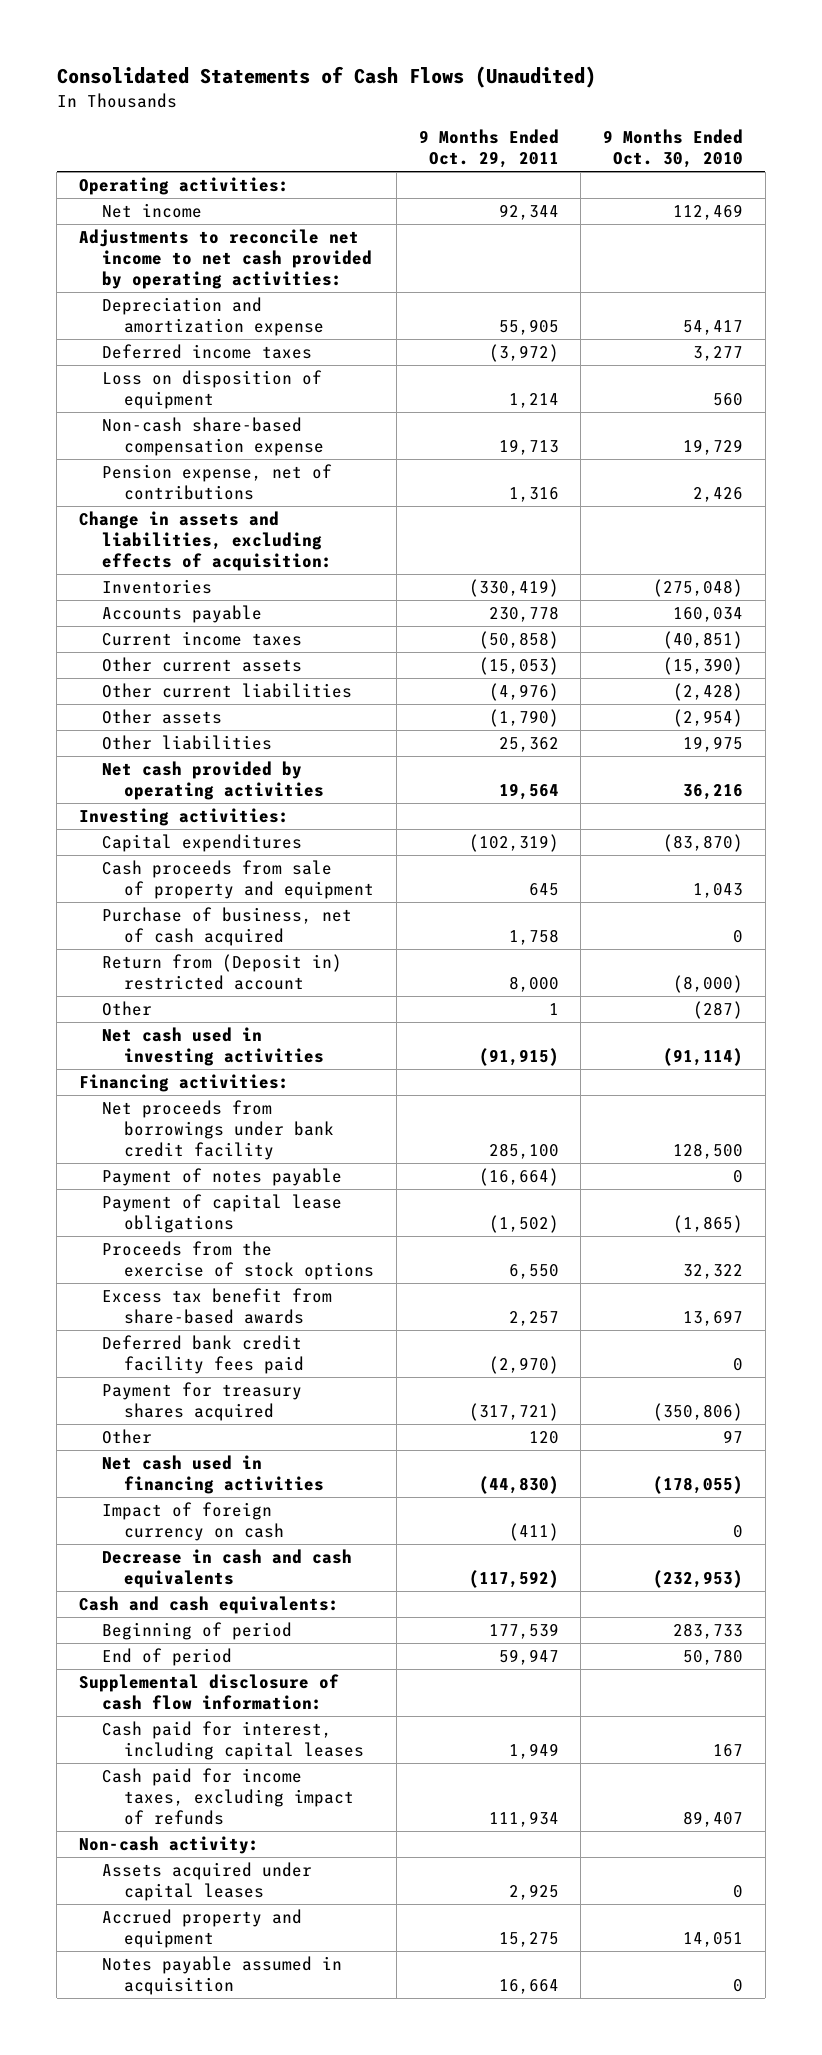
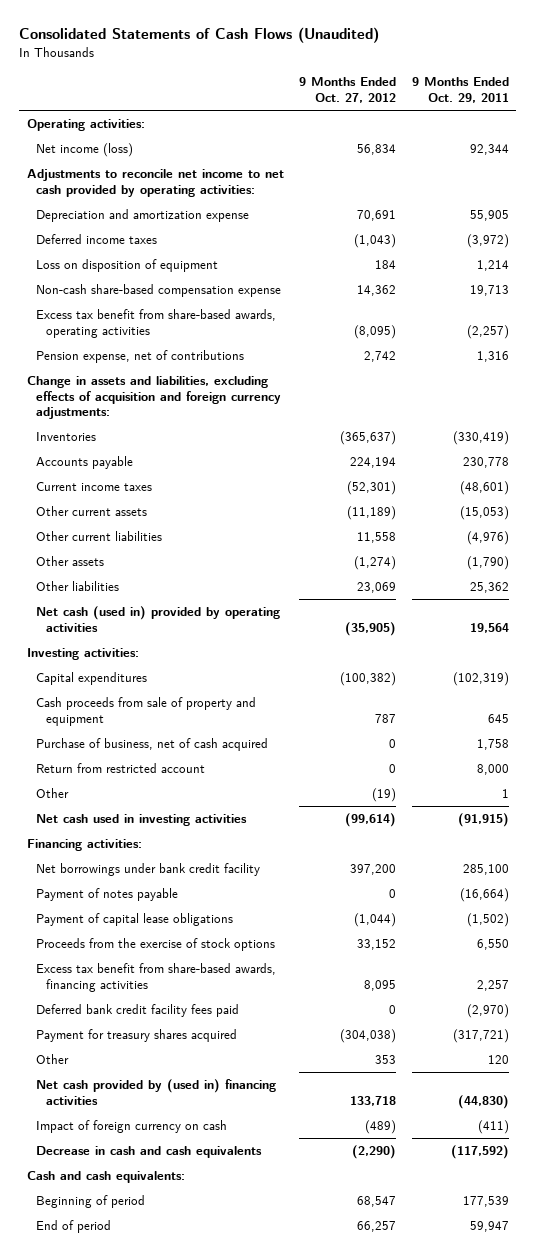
- | 9 Months Ended Oct. 29, 2011 | 9 Months Ended Oct. 30, 2010
+ | 9 Months Ended Oct. 27, 2012 | 9 Months Ended Oct. 29, 2011
- Net income | 92,344 | 112,469
+ Net income (loss) | 56,834 | 92,344
+ Excess tax benefit from share-based awards, operating activities | (8,095) | (2,257)
- Change in assets and liabilities, excluding effects of acquisition:
+ Change in assets and liabilities, excluding effects of acquisition and foreign currency adjustments:
- Current income taxes | (50,858) | (40,851)
+ Current income taxes | (52,301) | (48,601)
- Net cash provided by operating activities | 19,564 | 36,216
+ Net cash (used in) provided by operating activities | (35,905) | 19,564
- Return from (Deposit in) restricted account | 8,000 | (8,000)
+ Return from restricted account | 0 | 8,000
- Net proceeds from borrowings under bank credit facility | 285,100 | 128,500
+ Net borrowings under bank credit facility | 397,200 | 285,100
- Excess tax benefit from share-based awards | 2,257 | 13,697
+ Excess tax benefit from share-based awards, financing activities | 8,095 | 2,257
- Net cash used in financing activities | (44,830) | (178,055)
+ Net cash provided by (used in) financing activities | 133,718 | (44,830)
- Supplemental disclosure of cash flow information:
- Cash paid for interest, including capital leases | 1,949 | 167
- Cash paid for income taxes, excluding impact of refunds | 111,934 | 89,407
- Non-cash activity:
- Assets acquired under capital leases | 2,925 | 0
- Accrued property and equipment | 15,275 | 14,051
- Notes payable assumed in acquisition | 16,664 | 0

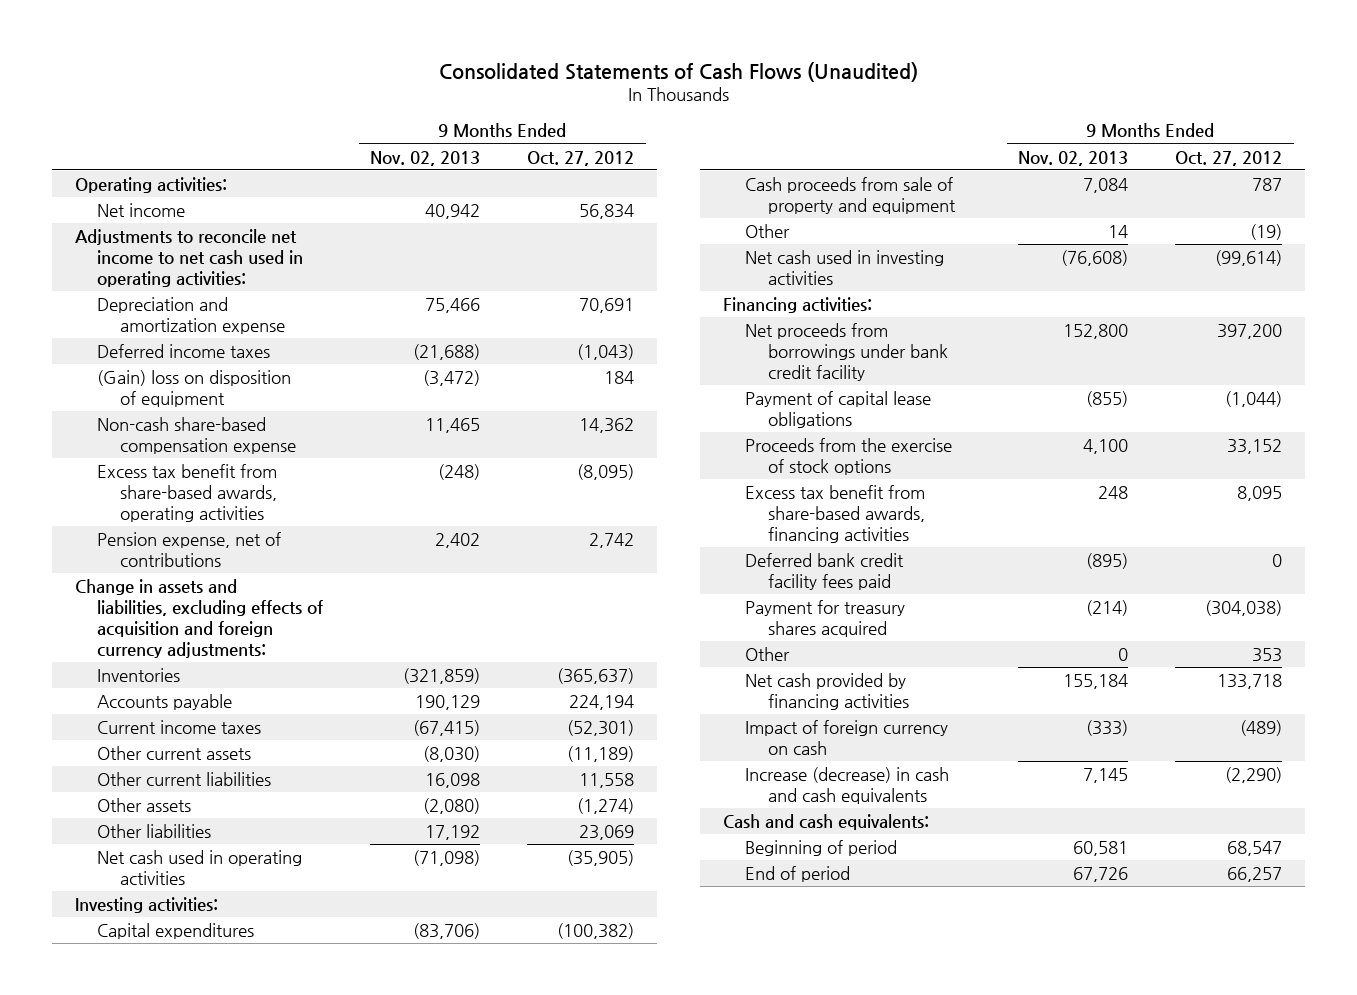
- | 9 Months Ended Oct. 27, 2012 | 9 Months Ended Oct. 29, 2011
+ | 9 Months Ended Nov. 02, 2013 | 9 Months Ended Oct. 27, 2012
- Net income (loss) | 56,834 | 92,344
- Adjustments to reconcile net income to net cash provided by operating activities:
+ Net income | 40,942 | 56,834
+ Adjustments to reconcile net income to net cash used in operating activities:
- Loss on disposition of equipment | 184 | 1,214
+ (Gain) loss on disposition of equipment | (3,472) | 184
- Net cash (used in) provided by operating activities | (35,905) | 19,564
+ Net cash used in operating activities | (71,098) | (35,905)
- Purchase of business, net of cash acquired | 0 | 1,758
- Return from restricted account | 0 | 8,000
- Net borrowings under bank credit facility | 397,200 | 285,100
- Payment of notes payable | 0 | (16,664)
+ Net proceeds from borrowings under bank credit facility | 152,800 | 397,200
- Net cash provided by (used in) financing activities | 133,718 | (44,830)
+ Net cash provided by financing activities | 155,184 | 133,718
- Decrease in cash and cash equivalents | (2,290) | (117,592)
+ Increase (decrease) in cash and cash equivalents | 7,145 | (2,290)

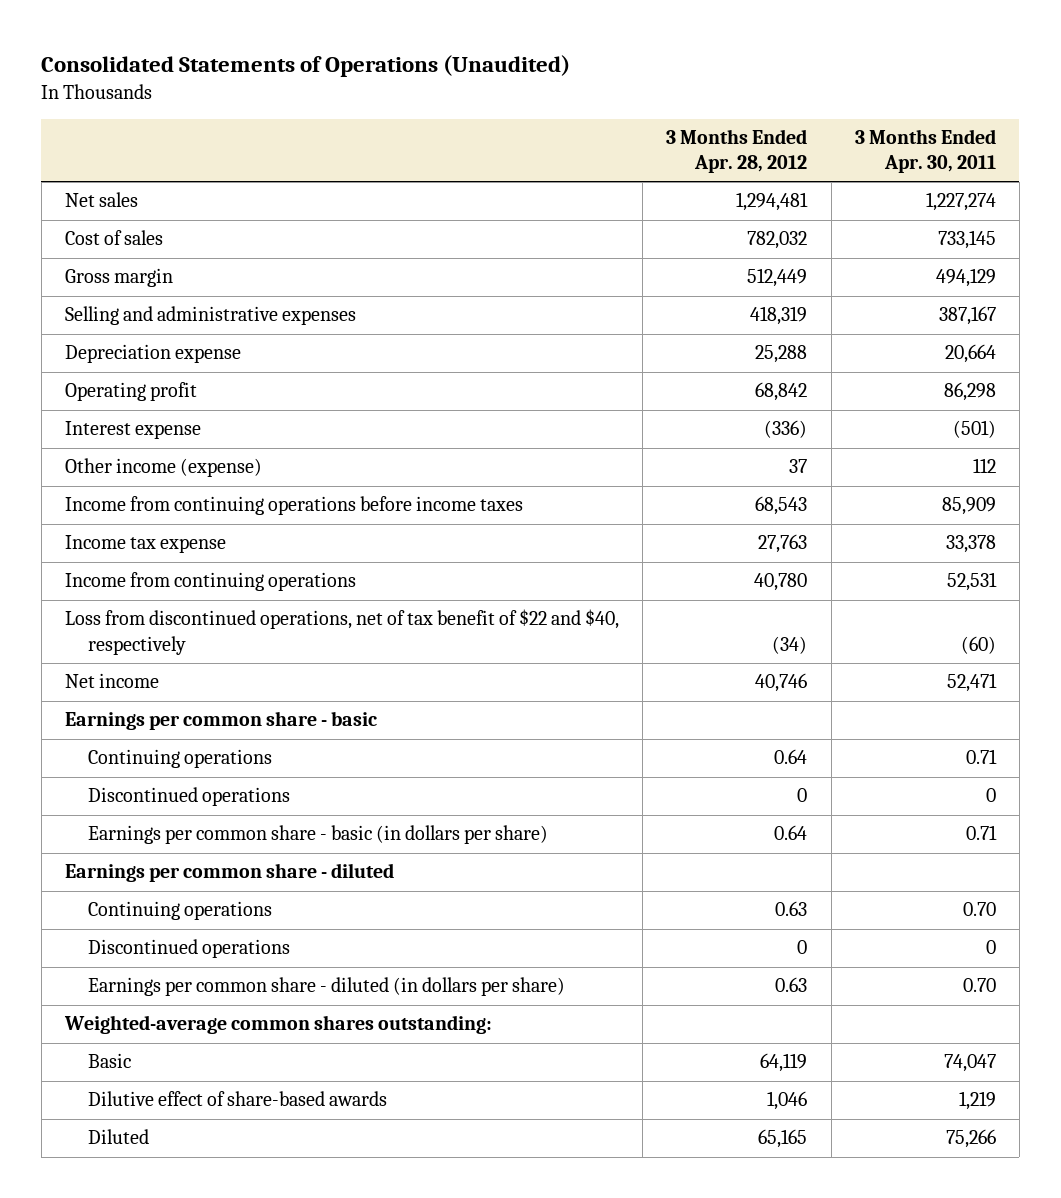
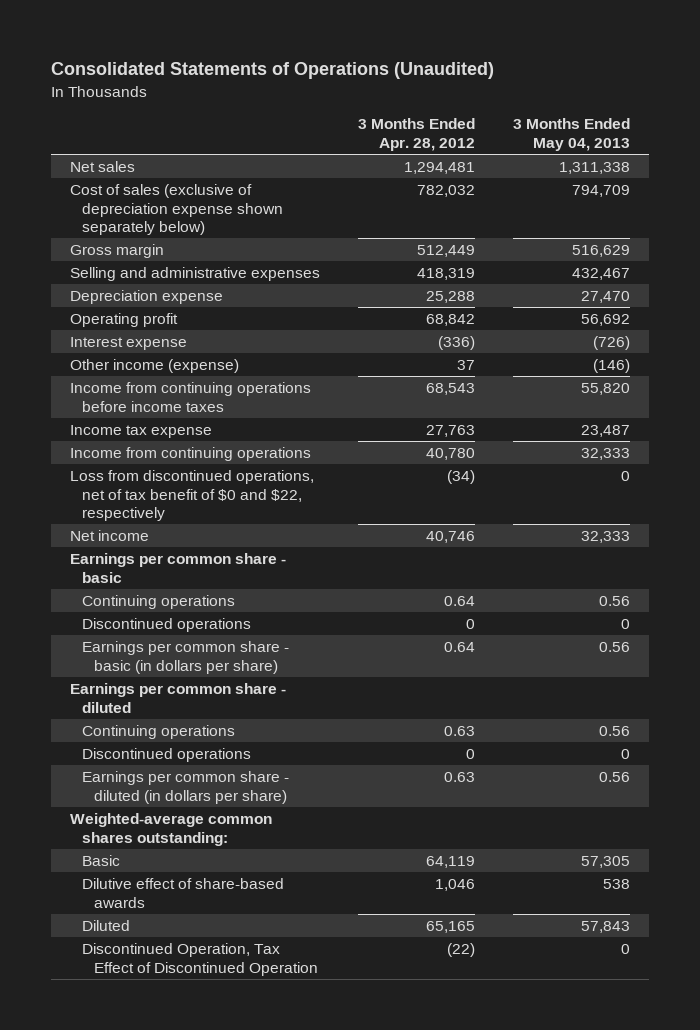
- | 3 Months Ended Apr. 28, 2012 | 3 Months Ended Apr. 30, 2011
+ | 3 Months Ended Apr. 28, 2012 | 3 Months Ended May 04, 2013
- Cost of sales | 782,032 | 733,145
+ Cost of sales (exclusive of depreciation expense shown separately below) | 782,032 | 794,709
- Loss from discontinued operations, net of tax benefit of $22 and $40, respectively | (34) | (60)
+ Loss from discontinued operations, net of tax benefit of $0 and $22, respectively | (34) | 0
+ Discontinued Operation, Tax Effect of Discontinued Operation | (22) | 0

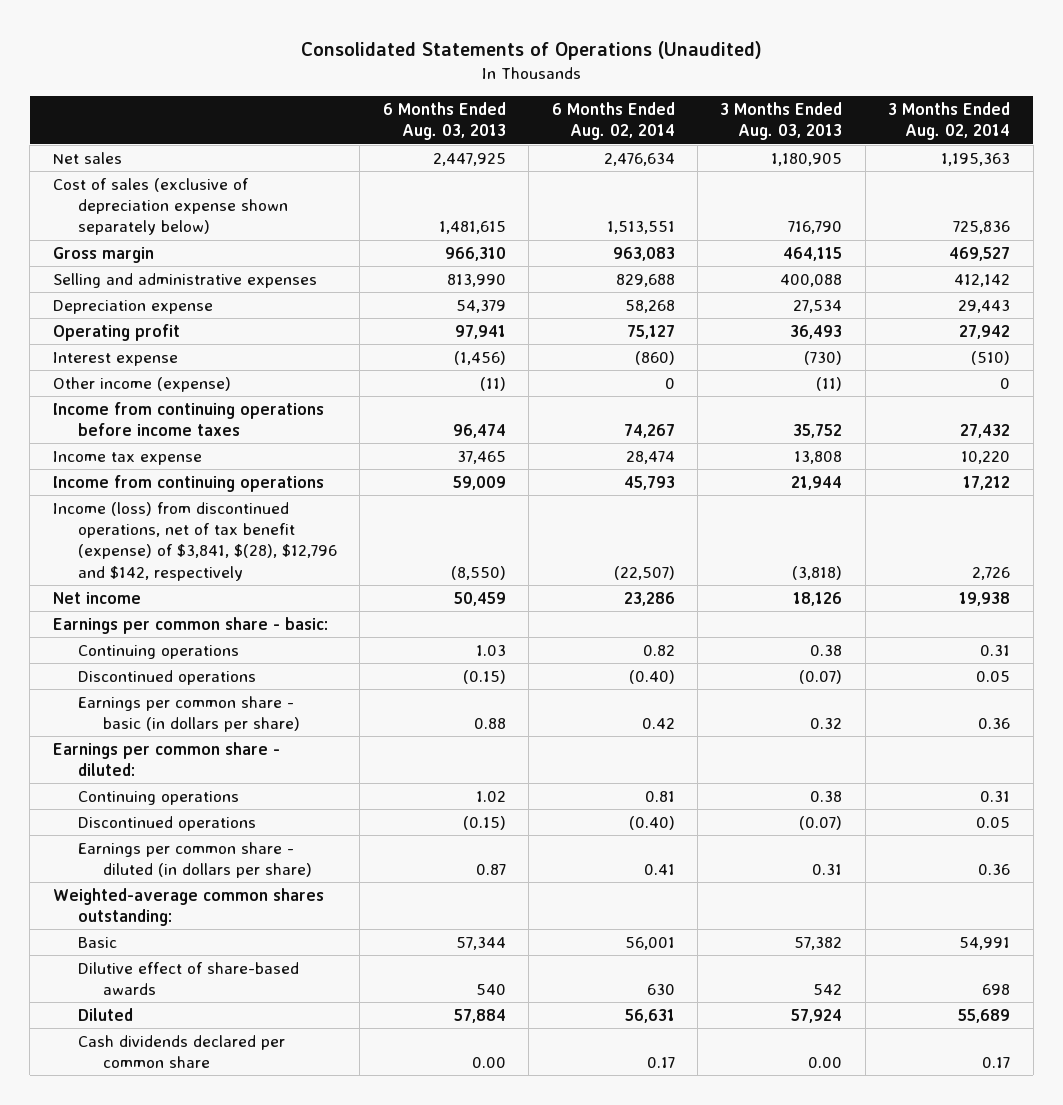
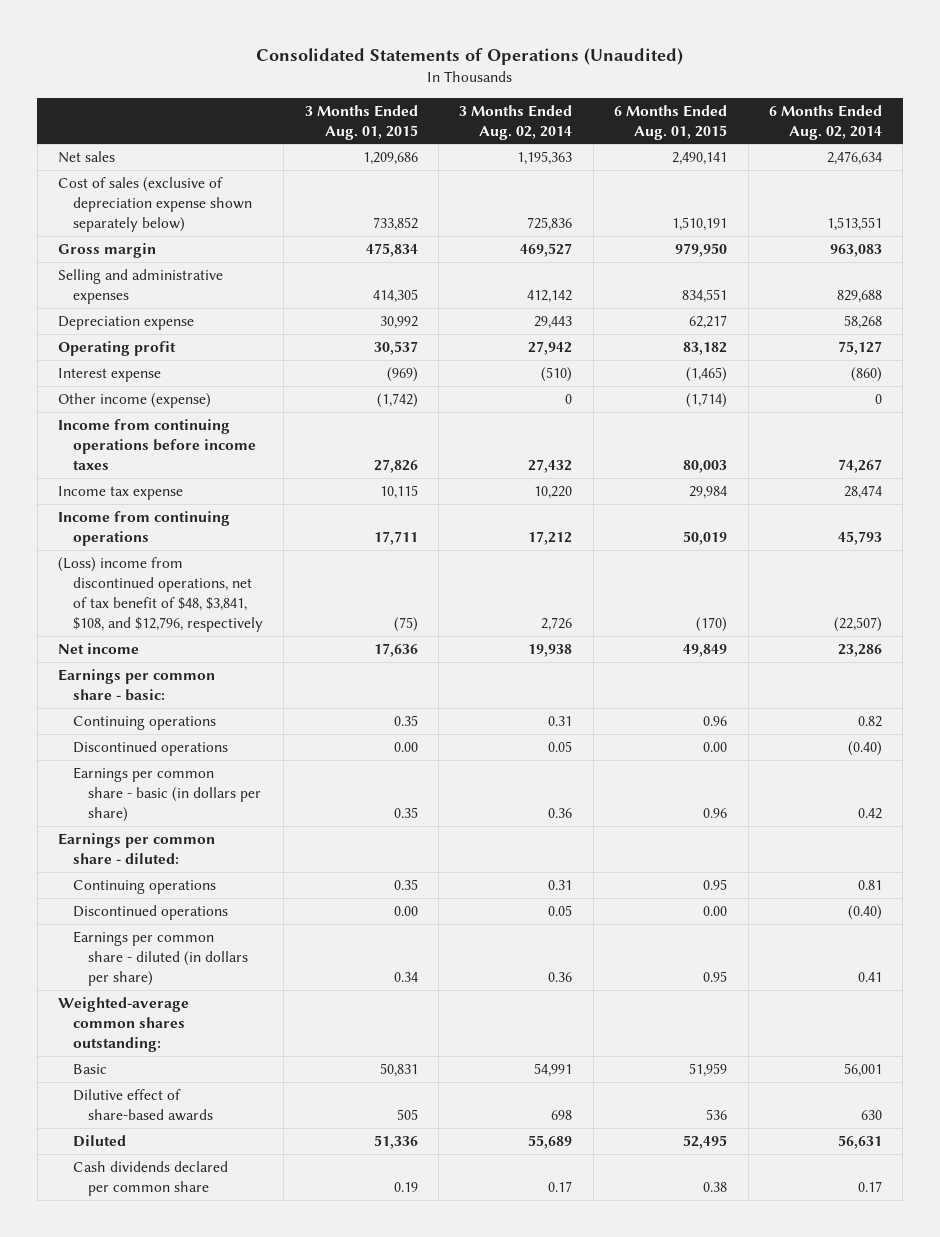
- | 6 Months Ended Aug. 03, 2013 | 6 Months Ended Aug. 02, 2014 | 3 Months Ended Aug. 03, 2013 | 3 Months Ended Aug. 02, 2014
+ | 3 Months Ended Aug. 01, 2015 | 3 Months Ended Aug. 02, 2014 | 6 Months Ended Aug. 01, 2015 | 6 Months Ended Aug. 02, 2014
- Income (loss) from discontinued operations, net of tax benefit (expense) of $3,841, $(28), $12,796 and $142, respectively | (8,550) | (22,507) | (3,818) | 2,726
+ (Loss) income from discontinued operations, net of tax benefit of $48, $3,841, $108, and $12,796, respectively | (75) | 2,726 | (170) | (22,507)

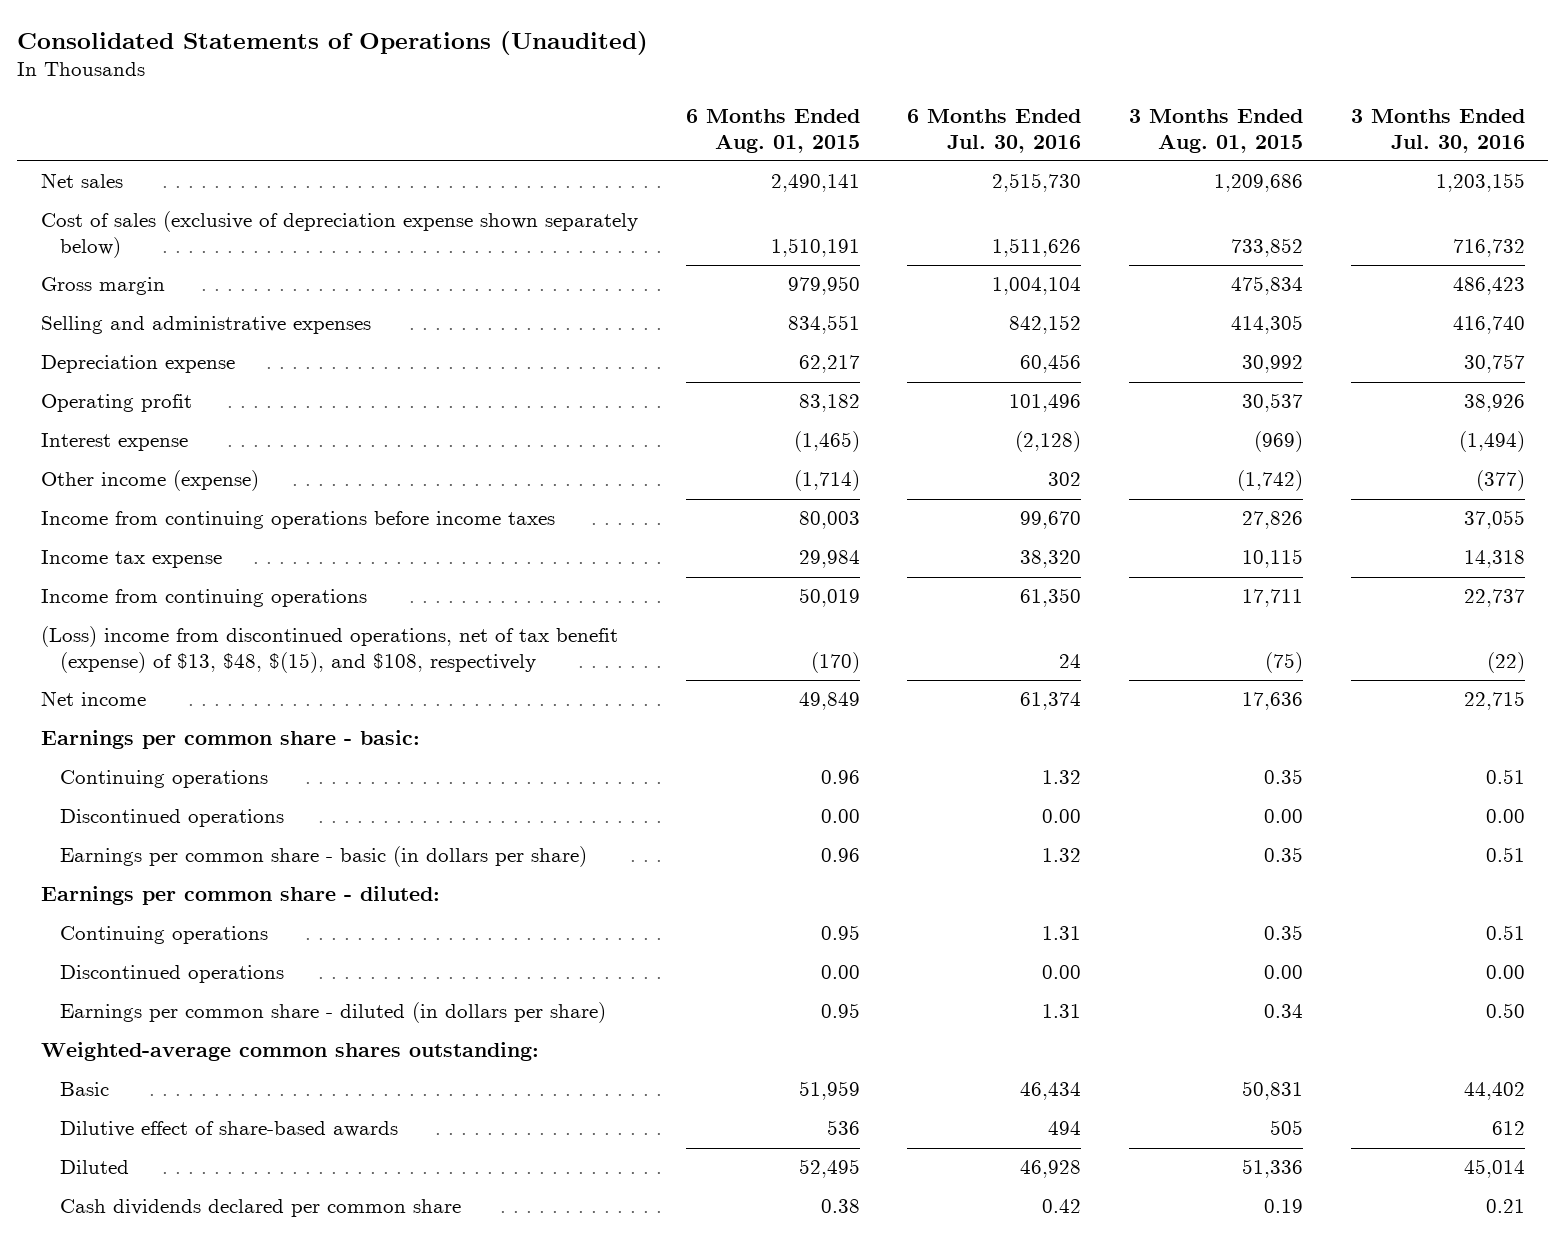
- | 3 Months Ended Aug. 01, 2015 | 3 Months Ended Aug. 02, 2014 | 6 Months Ended Aug. 01, 2015 | 6 Months Ended Aug. 02, 2014
+ | 6 Months Ended Aug. 01, 2015 | 6 Months Ended Jul. 30, 2016 | 3 Months Ended Aug. 01, 2015 | 3 Months Ended Jul. 30, 2016
- (Loss) income from discontinued operations, net of tax benefit of $48, $3,841, $108, and $12,796, respectively | (75) | 2,726 | (170) | (22,507)
+ (Loss) income from discontinued operations, net of tax benefit (expense) of $13, $48, $(15), and $108, respectively | (170) | 24 | (75) | (22)

